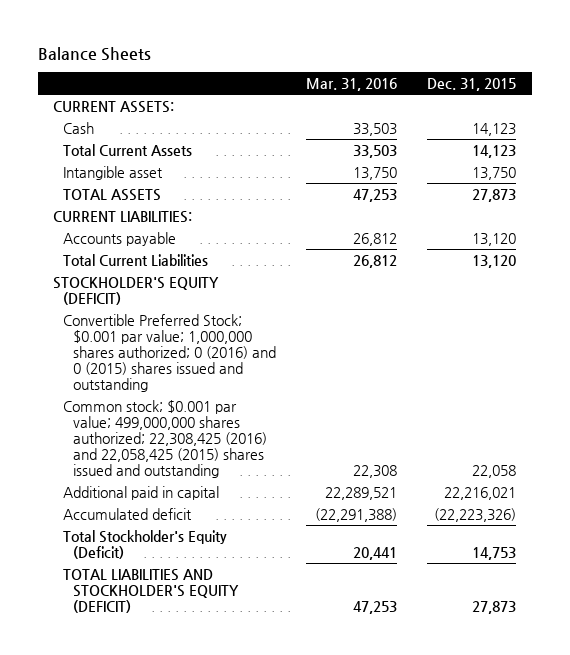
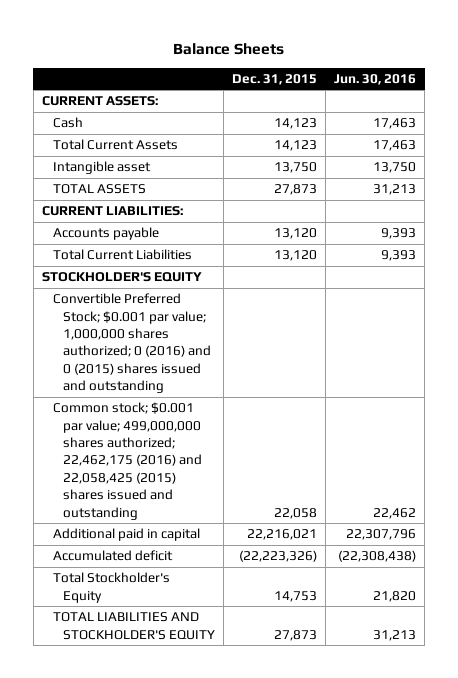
- | Mar. 31, 2016 | Dec. 31, 2015
+ | Dec. 31, 2015 | Jun. 30, 2016
- STOCKHOLDER'S EQUITY (DEFICIT)
+ STOCKHOLDER'S EQUITY
- Common stock; $0.001 par value; 499,000,000 shares authorized; 22,308,425 (2016) and 22,058,425 (2015) shares issued and outstanding | 22,308 | 22,058
+ Common stock; $0.001 par value; 499,000,000 shares authorized; 22,462,175 (2016) and 22,058,425 (2015) shares issued and outstanding | 22,058 | 22,462
- Total Stockholder's Equity (Deficit) | 20,441 | 14,753
- TOTAL LIABILITIES AND STOCKHOLDER'S EQUITY (DEFICIT) | 47,253 | 27,873
+ Total Stockholder's Equity | 14,753 | 21,820
+ TOTAL LIABILITIES AND STOCKHOLDER'S EQUITY | 27,873 | 31,213

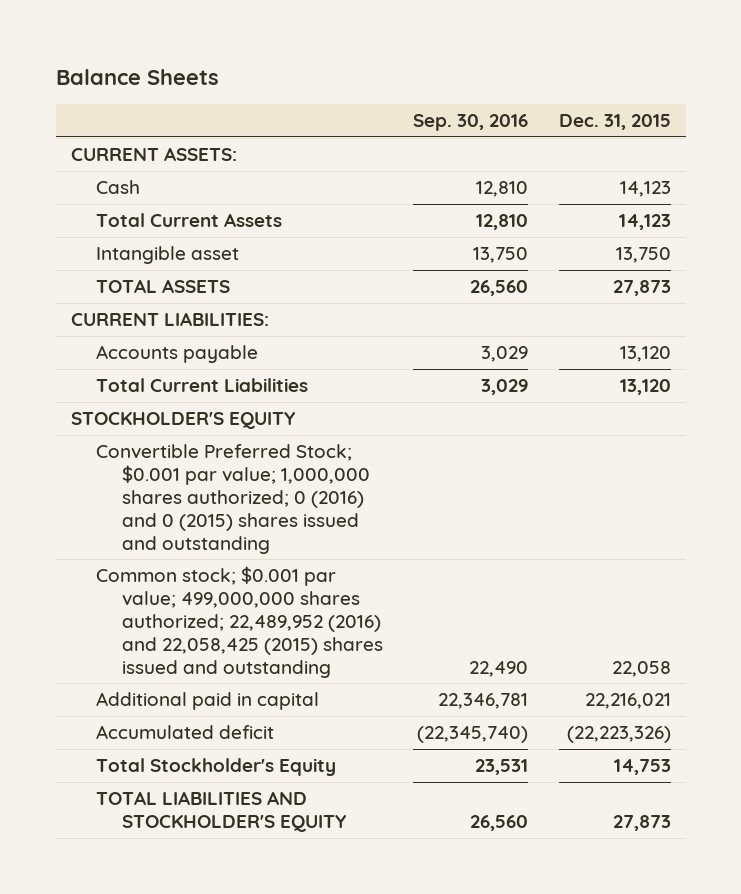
- | Dec. 31, 2015 | Jun. 30, 2016
+ | Sep. 30, 2016 | Dec. 31, 2015
- Common stock; $0.001 par value; 499,000,000 shares authorized; 22,462,175 (2016) and 22,058,425 (2015) shares issued and outstanding | 22,058 | 22,462
+ Common stock; $0.001 par value; 499,000,000 shares authorized; 22,489,952 (2016) and 22,058,425 (2015) shares issued and outstanding | 22,490 | 22,058

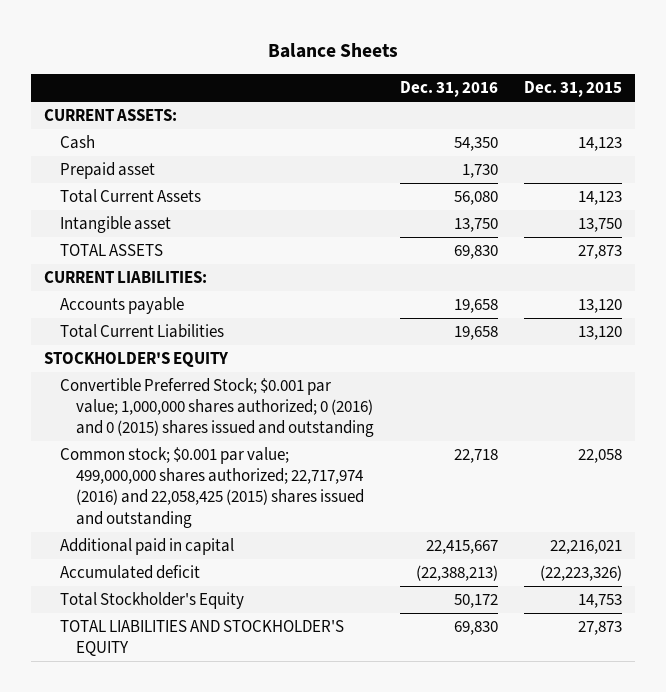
- | Sep. 30, 2016 | Dec. 31, 2015
+ | Dec. 31, 2016 | Dec. 31, 2015
+ Prepaid asset | 1,730 |
- Common stock; $0.001 par value; 499,000,000 shares authorized; 22,489,952 (2016) and 22,058,425 (2015) shares issued and outstanding | 22,490 | 22,058
+ Common stock; $0.001 par value; 499,000,000 shares authorized; 22,717,974 (2016) and 22,058,425 (2015) shares issued and outstanding | 22,718 | 22,058

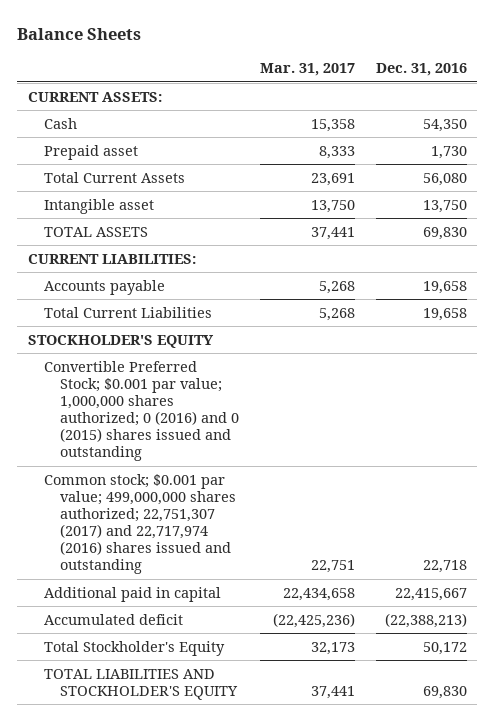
- | Dec. 31, 2016 | Dec. 31, 2015
+ | Mar. 31, 2017 | Dec. 31, 2016
- Common stock; $0.001 par value; 499,000,000 shares authorized; 22,717,974 (2016) and 22,058,425 (2015) shares issued and outstanding | 22,718 | 22,058
+ Common stock; $0.001 par value; 499,000,000 shares authorized; 22,751,307 (2017) and 22,717,974 (2016) shares issued and outstanding | 22,751 | 22,718

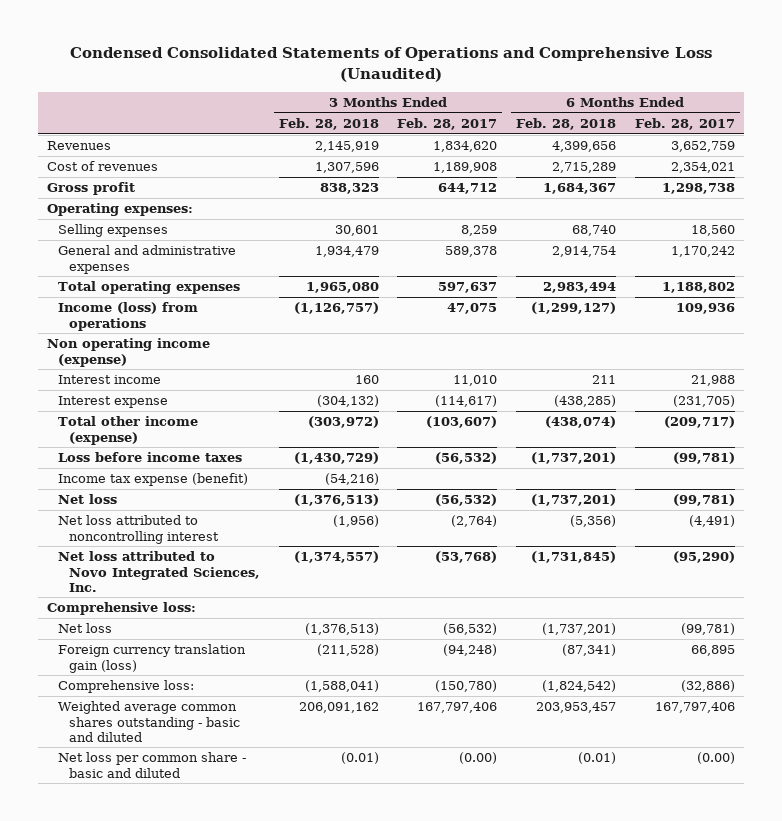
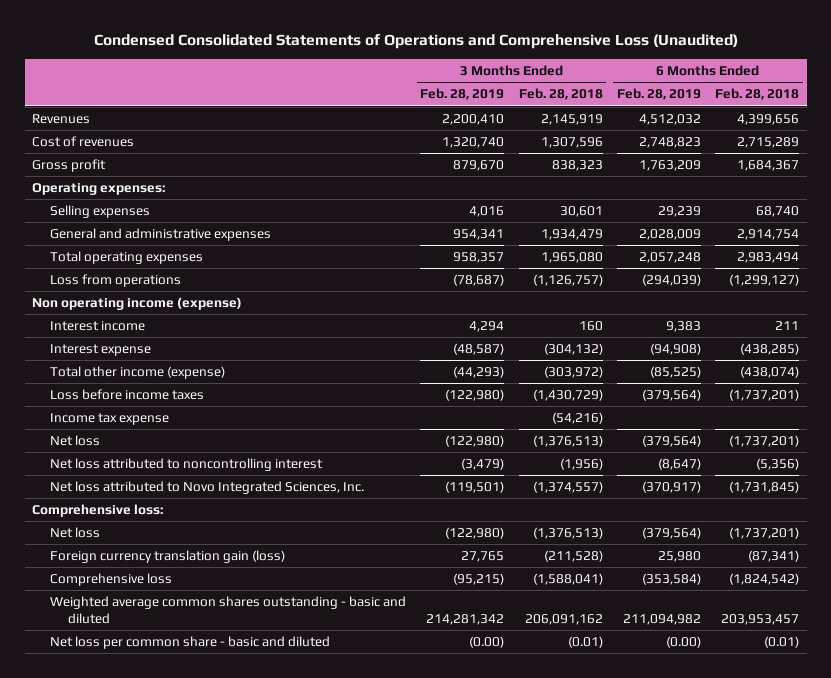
- | 3 Months Ended Feb. 28, 2018 | 3 Months Ended Feb. 28, 2017 | 6 Months Ended Feb. 28, 2018 | 6 Months Ended Feb. 28, 2017
+ | 3 Months Ended Feb. 28, 2019 | 3 Months Ended Feb. 28, 2018 | 6 Months Ended Feb. 28, 2019 | 6 Months Ended Feb. 28, 2018
- Income (loss) from operations | (1,126,757) | 47,075 | (1,299,127) | 109,936
+ Loss from operations | (78,687) | (1,126,757) | (294,039) | (1,299,127)
- Income tax expense (benefit) | (54,216) | | |
+ Income tax expense | | (54,216) | |
- Comprehensive loss: | (1,588,041) | (150,780) | (1,824,542) | (32,886)
+ Comprehensive loss | (95,215) | (1,588,041) | (353,584) | (1,824,542)

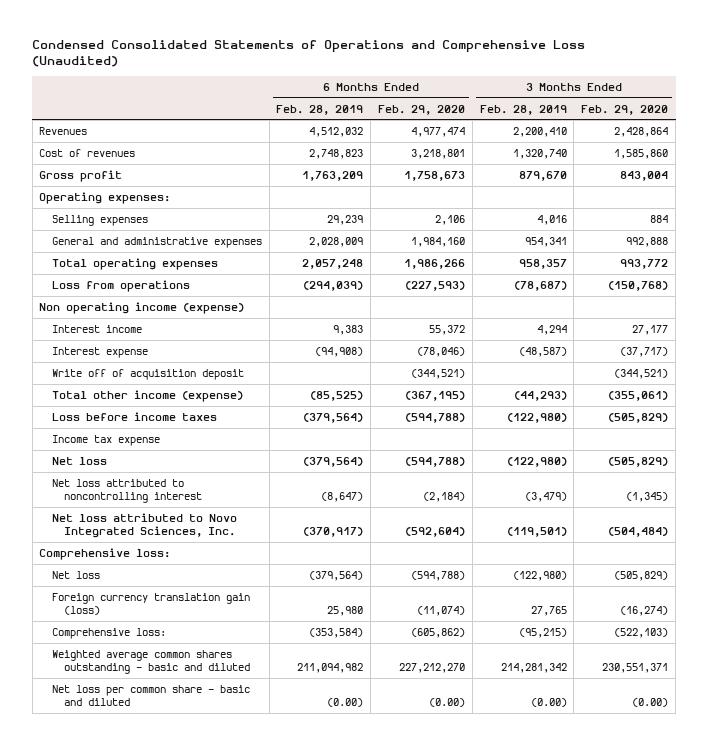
- | 3 Months Ended Feb. 28, 2019 | 3 Months Ended Feb. 28, 2018 | 6 Months Ended Feb. 28, 2019 | 6 Months Ended Feb. 28, 2018
+ | 6 Months Ended Feb. 28, 2019 | 6 Months Ended Feb. 29, 2020 | 3 Months Ended Feb. 28, 2019 | 3 Months Ended Feb. 29, 2020
+ Write off of acquisition deposit | | (344,521) | | (344,521)
- Comprehensive loss | (95,215) | (1,588,041) | (353,584) | (1,824,542)
+ Comprehensive loss: | (353,584) | (605,862) | (95,215) | (522,103)

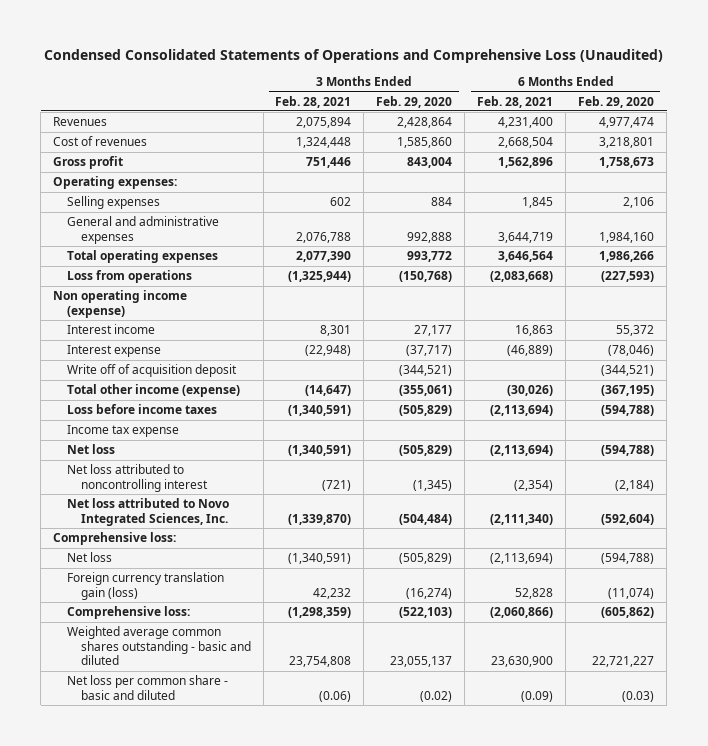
- | 6 Months Ended Feb. 28, 2019 | 6 Months Ended Feb. 29, 2020 | 3 Months Ended Feb. 28, 2019 | 3 Months Ended Feb. 29, 2020
+ | 3 Months Ended Feb. 28, 2021 | 3 Months Ended Feb. 29, 2020 | 6 Months Ended Feb. 28, 2021 | 6 Months Ended Feb. 29, 2020
- Weighted average common shares outstanding - basic and diluted | 211,094,982 | 227,212,270 | 214,281,342 | 230,551,371
- Net loss per common share - basic and diluted | (0.00) | (0.00) | (0.00) | (0.00)
+ Weighted average common shares outstanding - basic and diluted | 23,754,808 | 23,055,137 | 23,630,900 | 22,721,227
+ Net loss per common share - basic and diluted | (0.06) | (0.02) | (0.09) | (0.03)

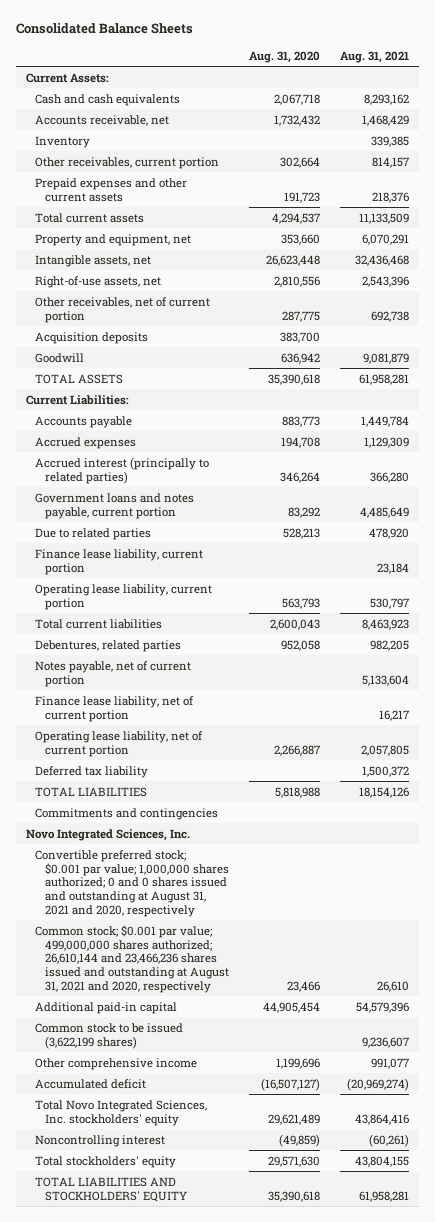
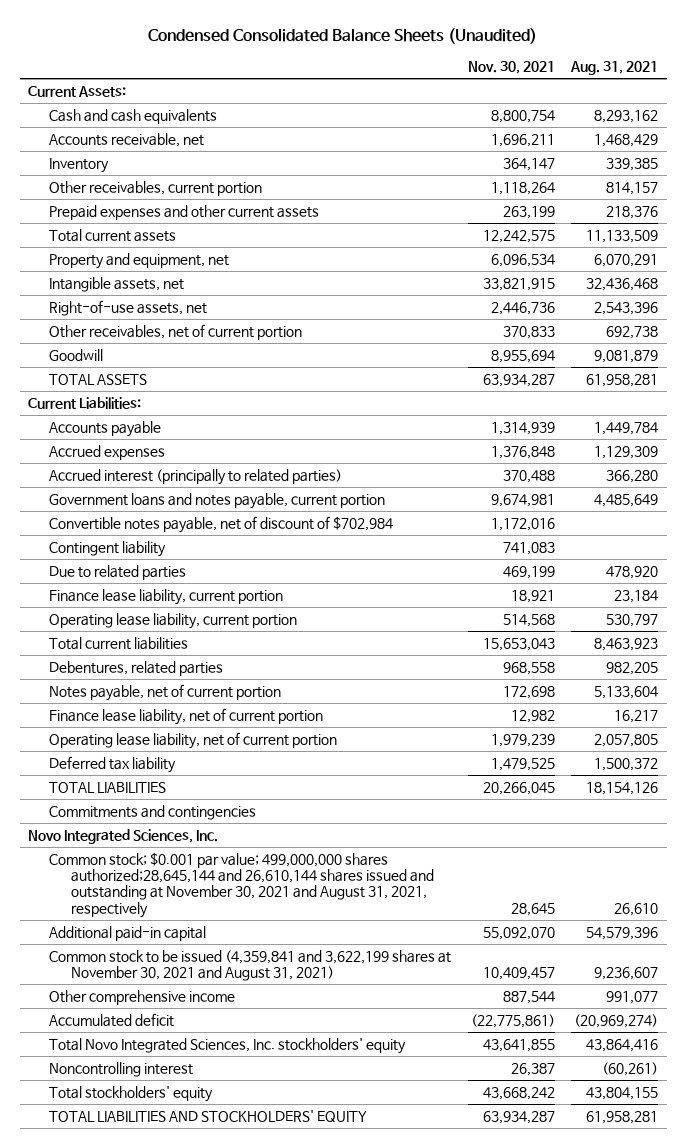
- Consolidated Balance Sheets
+ Condensed Consolidated Balance Sheets (Unaudited)
- | Aug. 31, 2020 | Aug. 31, 2021
+ | Nov. 30, 2021 | Aug. 31, 2021
- Acquisition deposits | 383,700 |
+ Convertible notes payable, net of discount of $702,984 | 1,172,016 |
+ Contingent liability | 741,083 |
- Convertible preferred stock; $0.001 par value; 1,000,000 shares authorized; 0 and 0 shares issued and outstanding at August 31, 2021 and 2020, respectively
- Common stock; $0.001 par value; 499,000,000 shares authorized; 26,610,144 and 23,466,236 shares issued and outstanding at August 31, 2021 and 2020, respectively | 23,466 | 26,610
+ Common stock; $0.001 par value; 499,000,000 shares authorized;28,645,144 and 26,610,144 shares issued and outstanding at November 30, 2021 and August 31, 2021, respectively | 28,645 | 26,610
- Common stock to be issued (3,622,199 shares) | | 9,236,607
+ Common stock to be issued (4,359,841 and 3,622,199 shares at November 30, 2021 and August 31, 2021) | 10,409,457 | 9,236,607

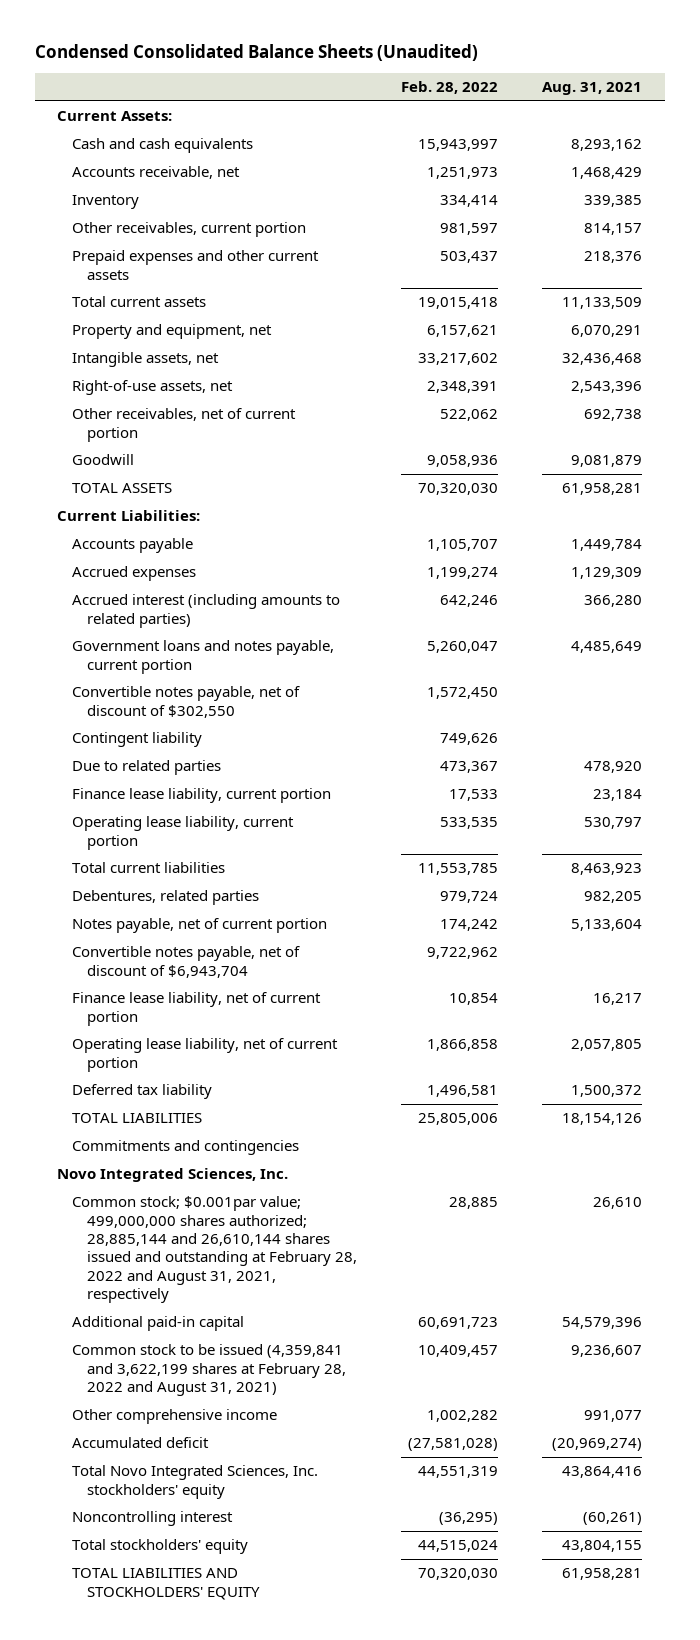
- | Nov. 30, 2021 | Aug. 31, 2021
+ | Feb. 28, 2022 | Aug. 31, 2021
- Accrued interest (principally to related parties) | 370,488 | 366,280
+ Accrued interest (including amounts to related parties) | 642,246 | 366,280
- Convertible notes payable, net of discount of $702,984 | 1,172,016 |
+ Convertible notes payable, net of discount of $302,550 | 1,572,450 |
+ Convertible notes payable, net of discount of $6,943,704 | 9,722,962 |
- Common stock; $0.001 par value; 499,000,000 shares authorized;28,645,144 and 26,610,144 shares issued and outstanding at November 30, 2021 and August 31, 2021, respectively | 28,645 | 26,610
+ Common stock; $0.001par value; 499,000,000 shares authorized; 28,885,144 and 26,610,144 shares issued and outstanding at February 28, 2022 and August 31, 2021, respectively | 28,885 | 26,610
- Common stock to be issued (4,359,841 and 3,622,199 shares at November 30, 2021 and August 31, 2021) | 10,409,457 | 9,236,607
+ Common stock to be issued (4,359,841 and 3,622,199 shares at February 28, 2022 and August 31, 2021) | 10,409,457 | 9,236,607

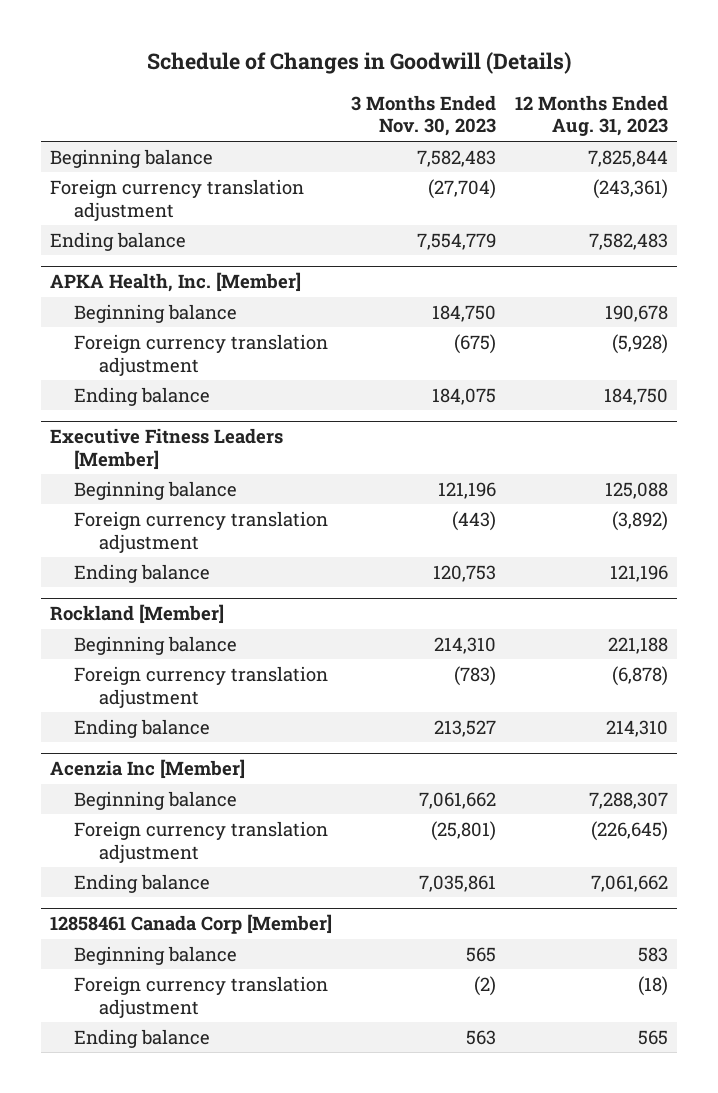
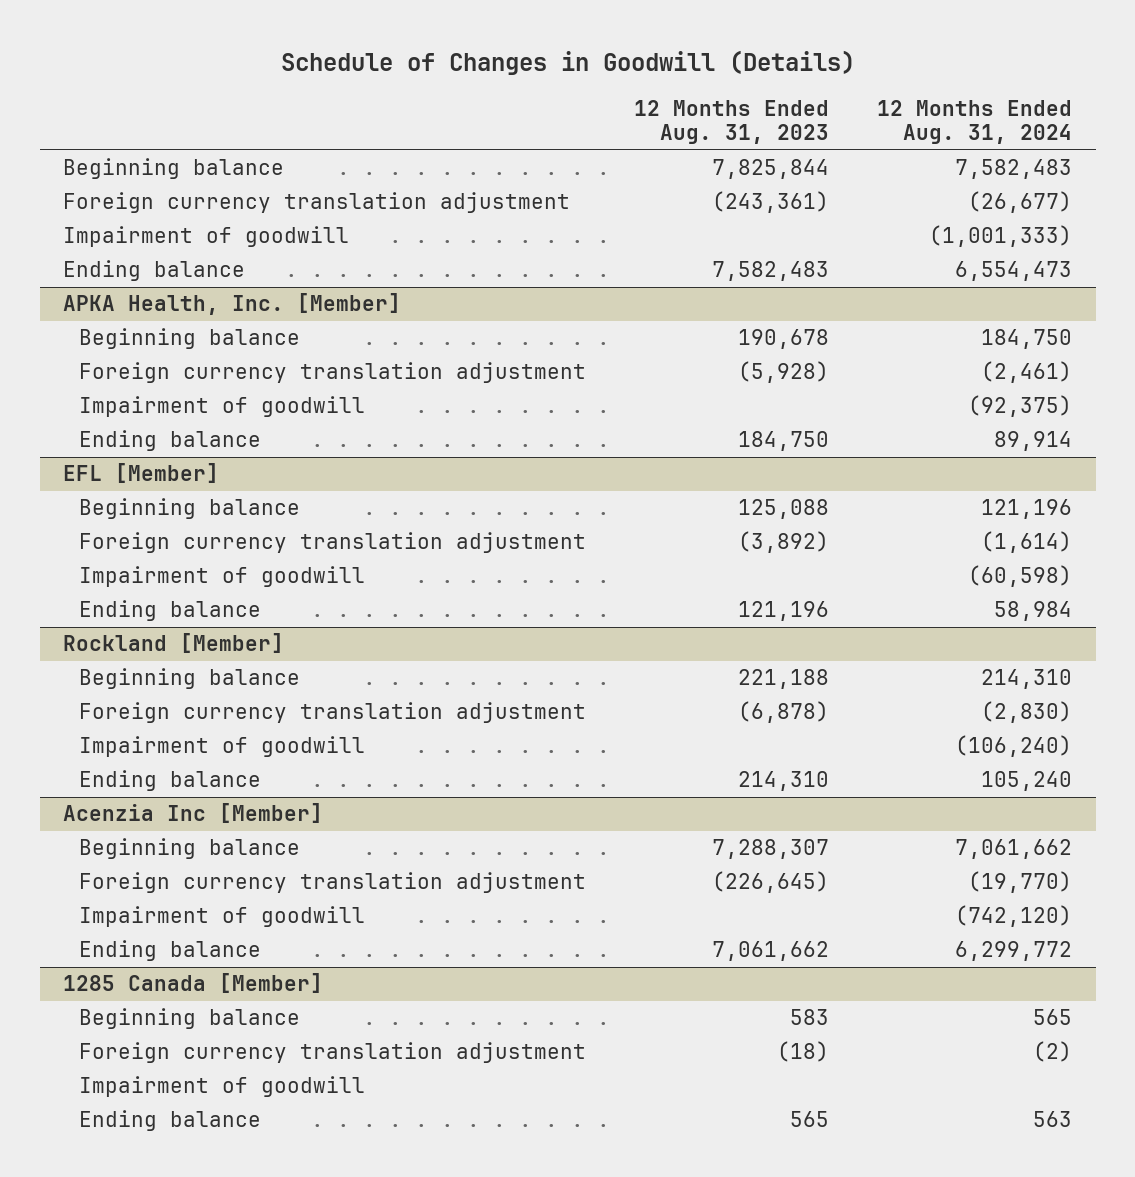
- | 3 Months Ended Nov. 30, 2023 | 12 Months Ended Aug. 31, 2023
+ | 12 Months Ended Aug. 31, 2023 | 12 Months Ended Aug. 31, 2024
+ Impairment of goodwill | | (1,001,333)
@ APKA Health, Inc. [Member]
+ Impairment of goodwill | | (92,375)
- Executive Fitness Leaders [Member]
+ EFL [Member]
+ Impairment of goodwill | | (60,598)
@ Rockland [Member]
+ Impairment of goodwill | | (106,240)
@ Acenzia Inc [Member]
+ Impairment of goodwill | | (742,120)
- 12858461 Canada Corp [Member]
+ 1285 Canada [Member]
+ Impairment of goodwill

